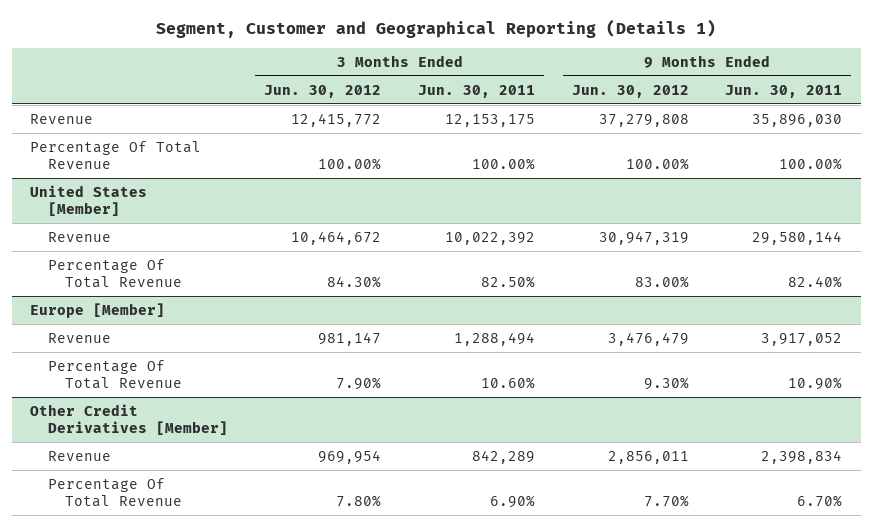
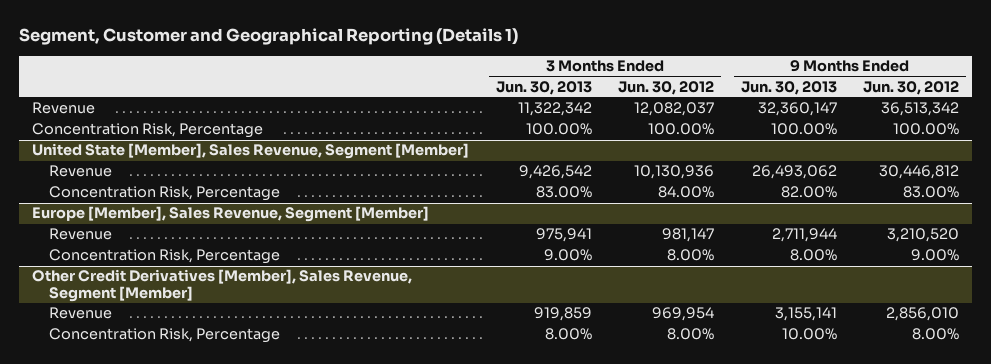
- | 3 Months Ended Jun. 30, 2012 | 3 Months Ended Jun. 30, 2011 | 9 Months Ended Jun. 30, 2012 | 9 Months Ended Jun. 30, 2011
+ | 3 Months Ended Jun. 30, 2013 | 3 Months Ended Jun. 30, 2012 | 9 Months Ended Jun. 30, 2013 | 9 Months Ended Jun. 30, 2012
- Revenue | 12,415,772 | 12,153,175 | 37,279,808 | 35,896,030
- Percentage Of Total Revenue | 100.00% | 100.00% | 100.00% | 100.00%
- United States [Member]
- Revenue | 10,464,672 | 10,022,392 | 30,947,319 | 29,580,144
- Percentage Of Total Revenue | 84.30% | 82.50% | 83.00% | 82.40%
- Europe [Member]
- Revenue | 981,147 | 1,288,494 | 3,476,479 | 3,917,052
- Percentage Of Total Revenue | 7.90% | 10.60% | 9.30% | 10.90%
- Other Credit Derivatives [Member]
- Revenue | 969,954 | 842,289 | 2,856,011 | 2,398,834
- Percentage Of Total Revenue | 7.80% | 6.90% | 7.70% | 6.70%
+ Revenue | 11,322,342 | 12,082,037 | 32,360,147 | 36,513,342
+ Concentration Risk, Percentage | 100.00% | 100.00% | 100.00% | 100.00%
+ United State [Member], Sales Revenue, Segment [Member]
+ Revenue | 9,426,542 | 10,130,936 | 26,493,062 | 30,446,812
+ Concentration Risk, Percentage | 83.00% | 84.00% | 82.00% | 83.00%
+ Europe [Member], Sales Revenue, Segment [Member]
+ Revenue | 975,941 | 981,147 | 2,711,944 | 3,210,520
+ Concentration Risk, Percentage | 9.00% | 8.00% | 8.00% | 9.00%
+ Other Credit Derivatives [Member], Sales Revenue, Segment [Member]
+ Revenue | 919,859 | 969,954 | 3,155,141 | 2,856,010
+ Concentration Risk, Percentage | 8.00% | 8.00% | 10.00% | 8.00%

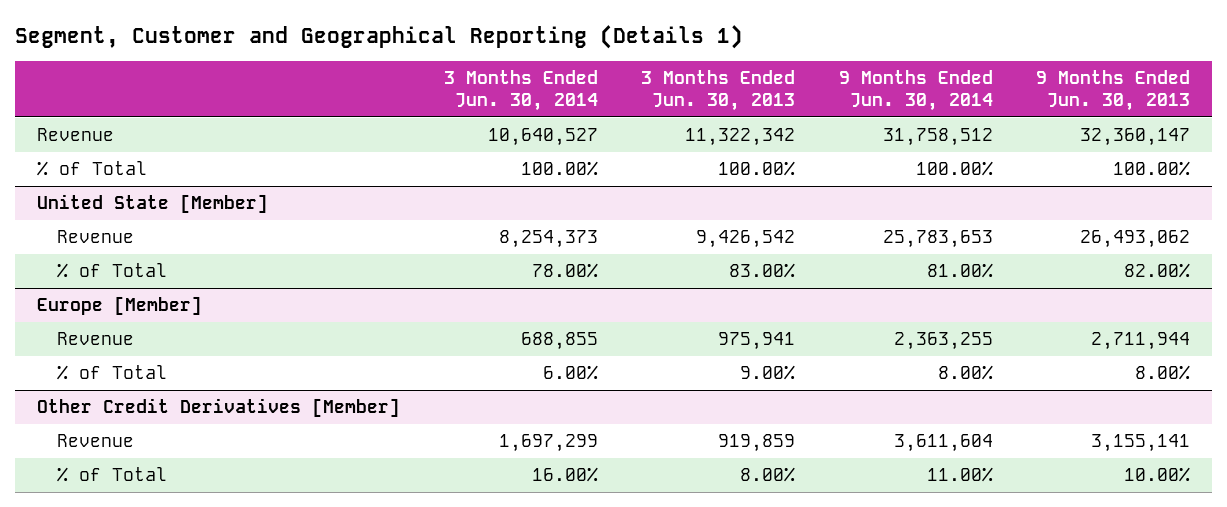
- | 3 Months Ended Jun. 30, 2013 | 3 Months Ended Jun. 30, 2012 | 9 Months Ended Jun. 30, 2013 | 9 Months Ended Jun. 30, 2012
+ | 3 Months Ended Jun. 30, 2014 | 3 Months Ended Jun. 30, 2013 | 9 Months Ended Jun. 30, 2014 | 9 Months Ended Jun. 30, 2013
- Concentration Risk, Percentage | 100.00% | 100.00% | 100.00% | 100.00%
- United State [Member], Sales Revenue, Segment [Member]
+ % of Total | 100.00% | 100.00% | 100.00% | 100.00%
+ United State [Member]
- Concentration Risk, Percentage | 83.00% | 84.00% | 82.00% | 83.00%
- Europe [Member], Sales Revenue, Segment [Member]
+ % of Total | 78.00% | 83.00% | 81.00% | 82.00%
+ Europe [Member]
- Concentration Risk, Percentage | 9.00% | 8.00% | 8.00% | 9.00%
- Other Credit Derivatives [Member], Sales Revenue, Segment [Member]
+ % of Total | 6.00% | 9.00% | 8.00% | 8.00%
+ Other Credit Derivatives [Member]
- Concentration Risk, Percentage | 8.00% | 8.00% | 10.00% | 8.00%
+ % of Total | 16.00% | 8.00% | 11.00% | 10.00%

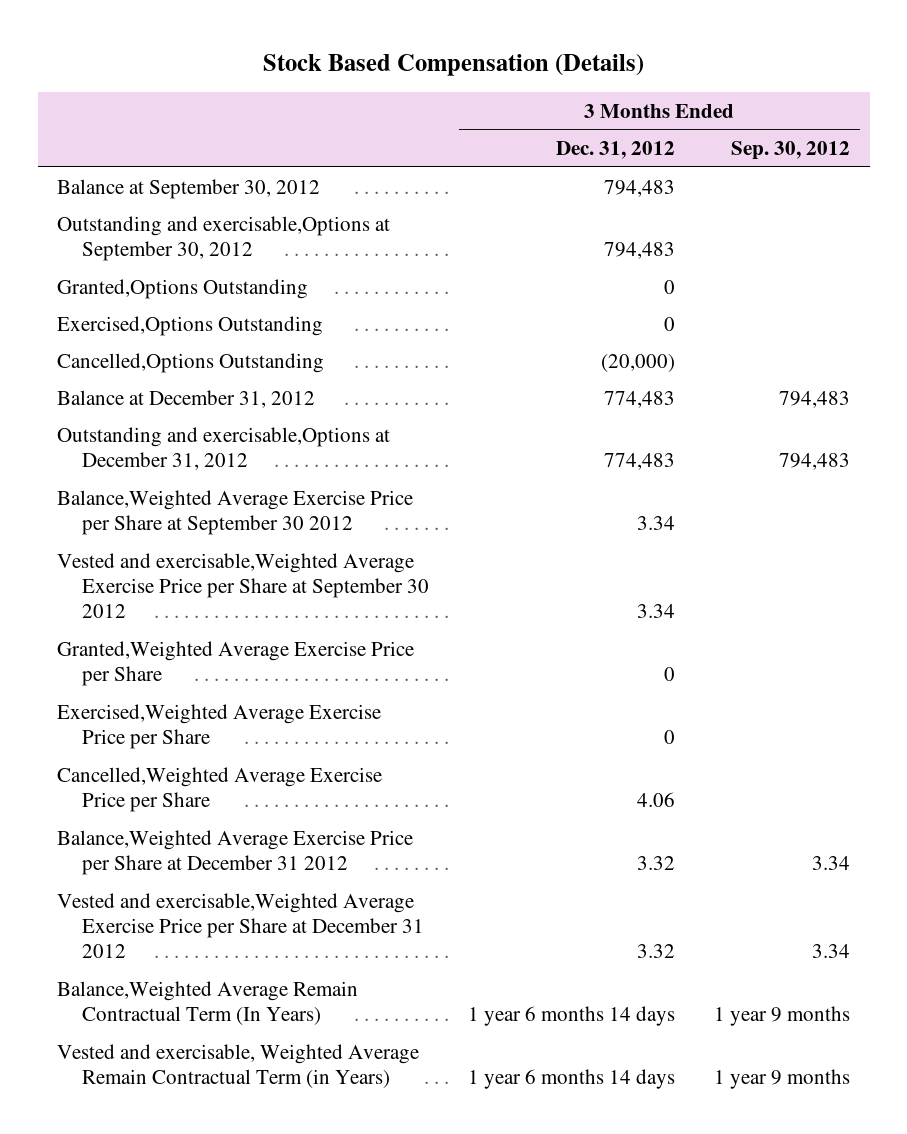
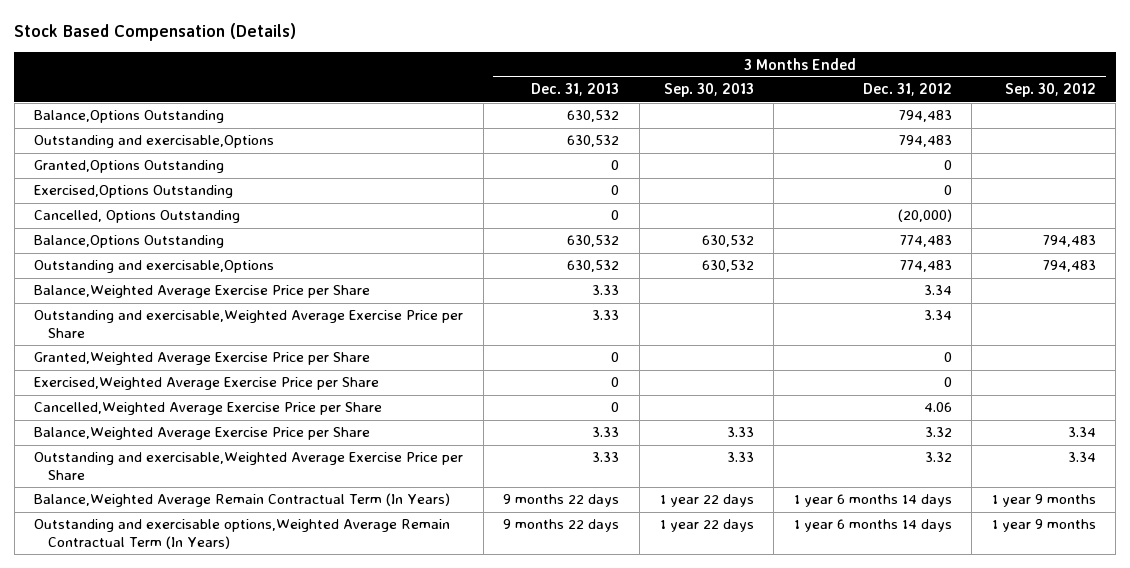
- | 3 Months Ended Dec. 31, 2012 | 3 Months Ended Sep. 30, 2012
+ | 3 Months Ended Dec. 31, 2013 | 3 Months Ended Sep. 30, 2013 | 3 Months Ended Dec. 31, 2012 | 3 Months Ended Sep. 30, 2012
- Balance at September 30, 2012 | 794,483 |
- Outstanding and exercisable,Options at September 30, 2012 | 794,483 |
+ Balance,Options Outstanding | 630,532 | | 794,483 |
+ Outstanding and exercisable,Options | 630,532 | | 794,483 |
- Cancelled,Options Outstanding | (20,000) |
- Balance at December 31, 2012 | 774,483 | 794,483
- Outstanding and exercisable,Options at December 31, 2012 | 774,483 | 794,483
- Balance,Weighted Average Exercise Price per Share at September 30 2012 | 3.34 |
- Vested and exercisable,Weighted Average Exercise Price per Share at September 30 2012 | 3.34 |
+ Cancelled, Options Outstanding | 0 | | (20,000) |
+ Balance,Options Outstanding | 630,532 | 630,532 | 774,483 | 794,483
+ Outstanding and exercisable,Options | 630,532 | 630,532 | 774,483 | 794,483
+ Balance,Weighted Average Exercise Price per Share | 3.33 | | 3.34 |
+ Outstanding and exercisable,Weighted Average Exercise Price per Share | 3.33 | | 3.34 |
- Balance,Weighted Average Exercise Price per Share at December 31 2012 | 3.32 | 3.34
- Vested and exercisable,Weighted Average Exercise Price per Share at December 31 2012 | 3.32 | 3.34
+ Balance,Weighted Average Exercise Price per Share | 3.33 | 3.33 | 3.32 | 3.34
+ Outstanding and exercisable,Weighted Average Exercise Price per Share | 3.33 | 3.33 | 3.32 | 3.34
- Vested and exercisable, Weighted Average Remain Contractual Term (in Years) | 1 year 6 months 14 days | 1 year 9 months
+ Outstanding and exercisable options,Weighted Average Remain Contractual Term (In Years) | 9 months 22 days | 1 year 22 days | 1 year 6 months 14 days | 1 year 9 months

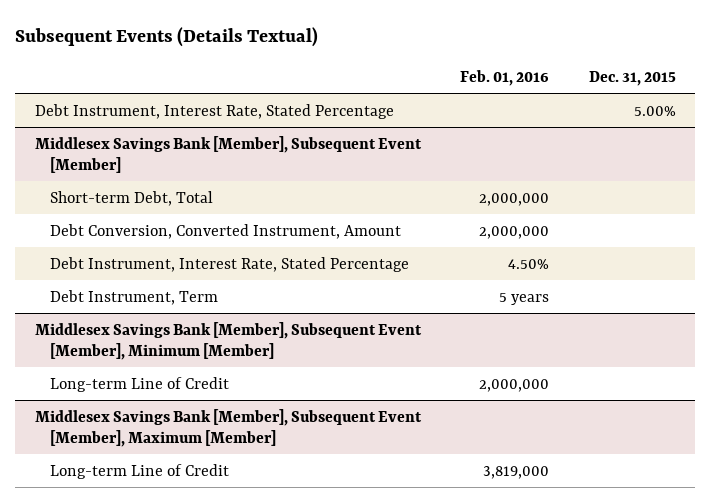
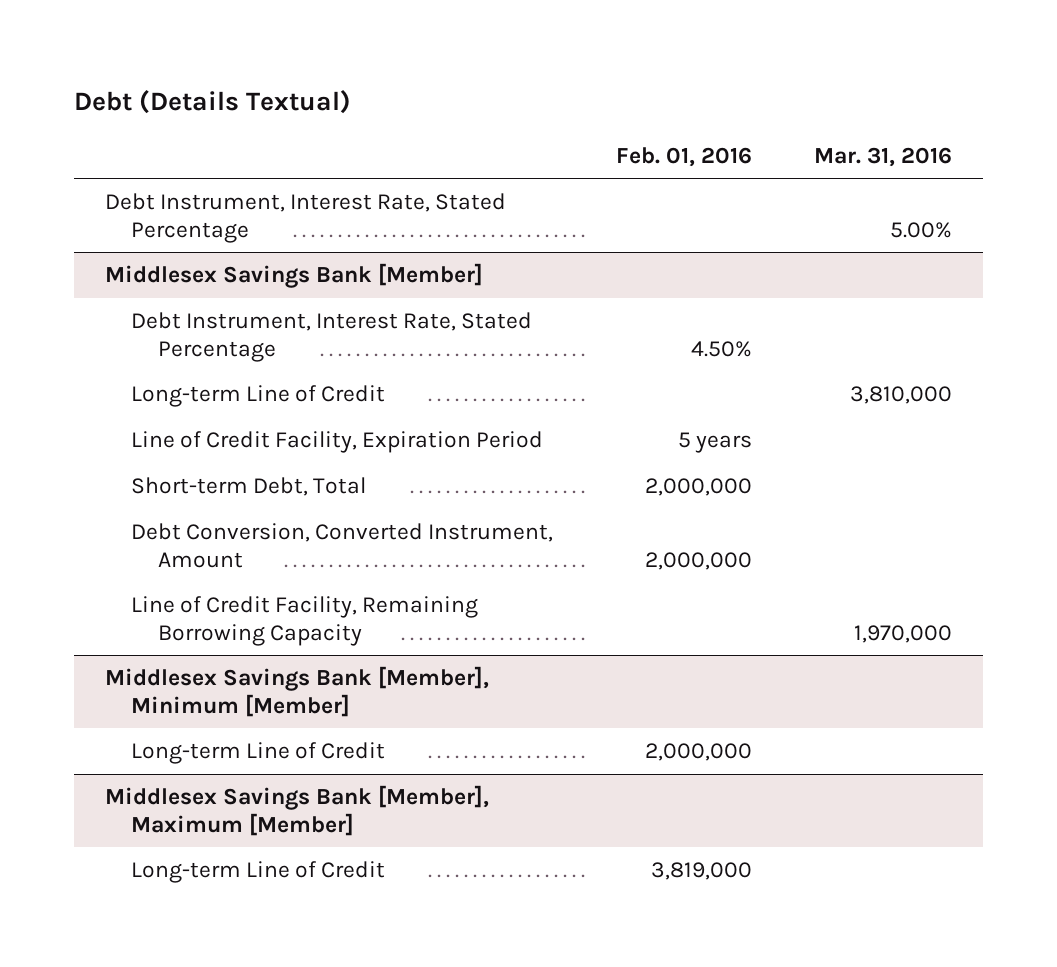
- Subsequent Events (Details Textual)
+ Debt (Details Textual)
- | Feb. 01, 2016 | Dec. 31, 2015
+ | Feb. 01, 2016 | Mar. 31, 2016
- Middlesex Savings Bank [Member], Subsequent Event [Member]
+ Middlesex Savings Bank [Member]
+ Debt Instrument, Interest Rate, Stated Percentage | 4.50% |
+ Long-term Line of Credit | | 3,810,000
+ Line of Credit Facility, Expiration Period | 5 years |
- Debt Instrument, Interest Rate, Stated Percentage | 4.50% |
- Debt Instrument, Term | 5 years |
- Middlesex Savings Bank [Member], Subsequent Event [Member], Minimum [Member]
+ Line of Credit Facility, Remaining Borrowing Capacity | | 1,970,000
+ Middlesex Savings Bank [Member], Minimum [Member]
- Middlesex Savings Bank [Member], Subsequent Event [Member], Maximum [Member]
+ Middlesex Savings Bank [Member], Maximum [Member]

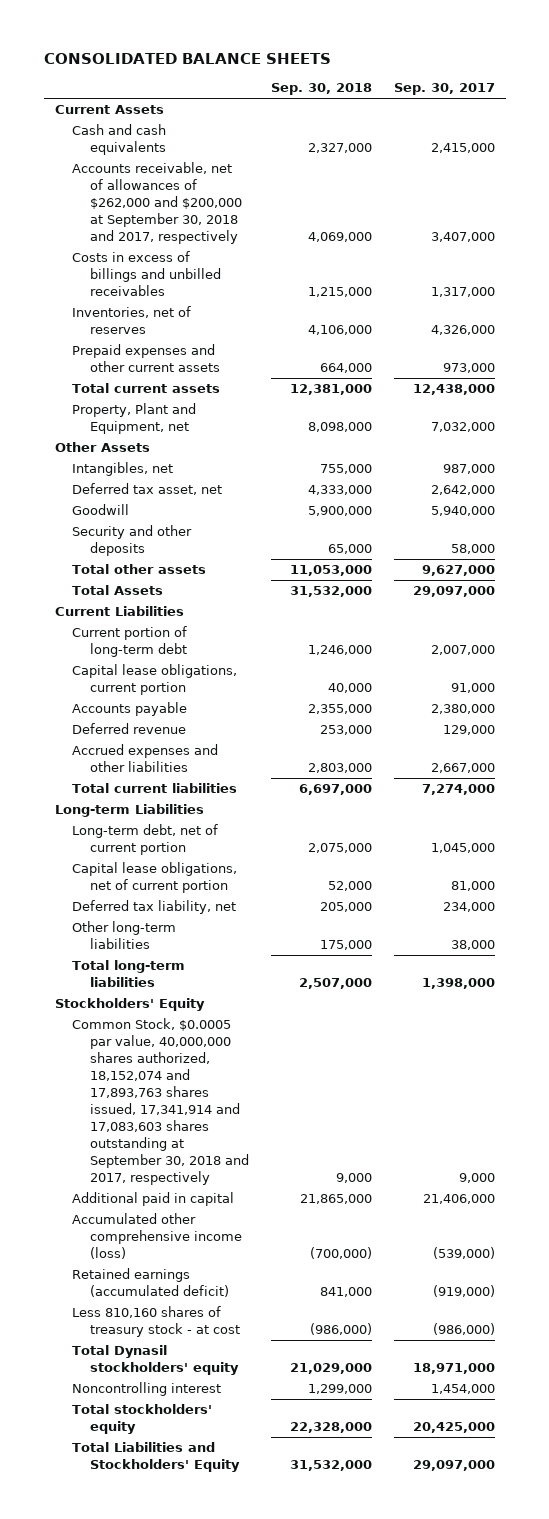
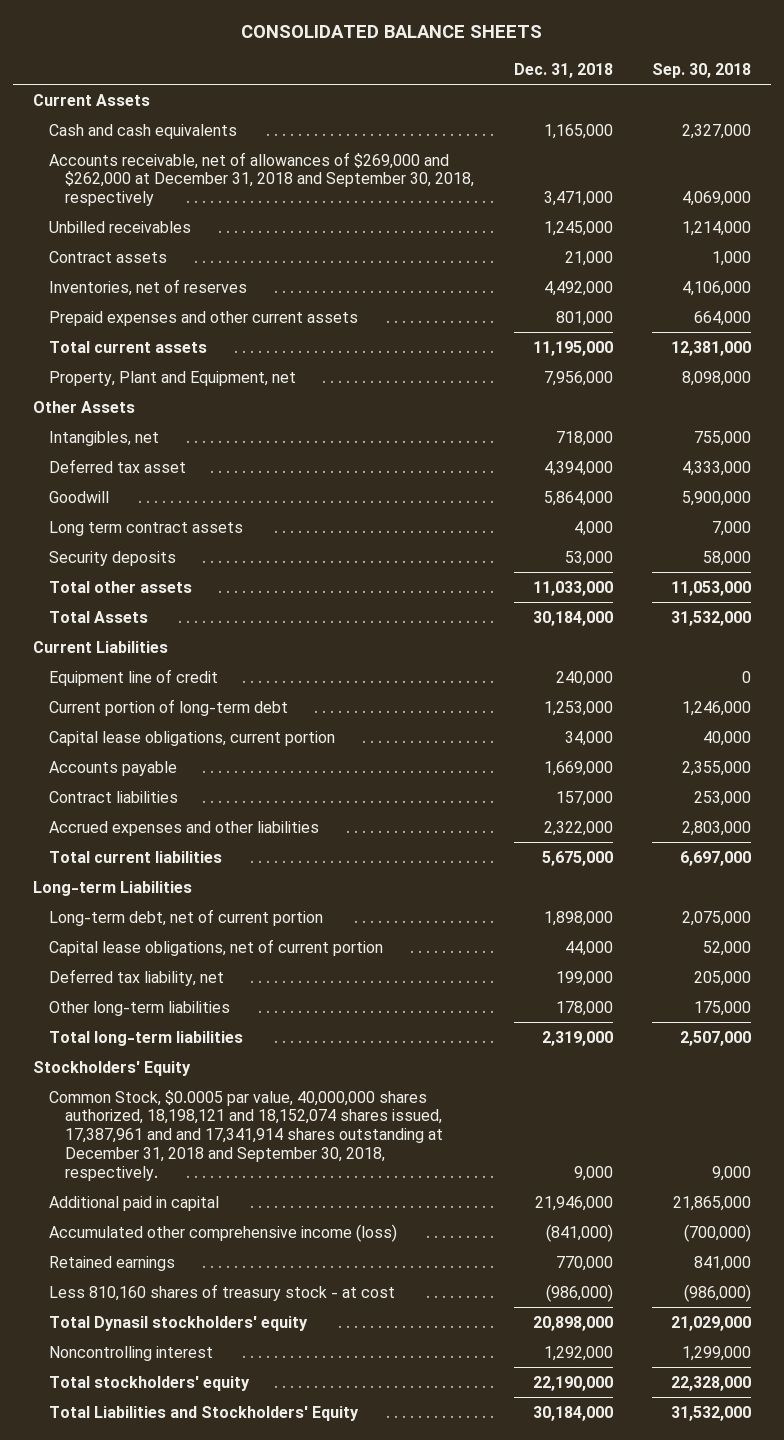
- | Sep. 30, 2018 | Sep. 30, 2017
+ | Dec. 31, 2018 | Sep. 30, 2018
- Accounts receivable, net of allowances of $262,000 and $200,000 at September 30, 2018 and 2017, respectively | 4,069,000 | 3,407,000
- Costs in excess of billings and unbilled receivables | 1,215,000 | 1,317,000
+ Accounts receivable, net of allowances of $269,000 and $262,000 at December 31, 2018 and September 30, 2018, respectively | 3,471,000 | 4,069,000
+ Unbilled receivables | 1,245,000 | 1,214,000
+ Contract assets | 21,000 | 1,000
- Deferred tax asset, net | 4,333,000 | 2,642,000
+ Deferred tax asset | 4,394,000 | 4,333,000
- Security and other deposits | 65,000 | 58,000
+ Long term contract assets | 4,000 | 7,000
+ Security deposits | 53,000 | 58,000
+ Equipment line of credit | 240,000 | 0
- Deferred revenue | 253,000 | 129,000
+ Contract liabilities | 157,000 | 253,000
- Common Stock, $0.0005 par value, 40,000,000 shares authorized, 18,152,074 and 17,893,763 shares issued, 17,341,914 and 17,083,603 shares outstanding at September 30, 2018 and 2017, respectively | 9,000 | 9,000
+ Common Stock, $0.0005 par value, 40,000,000 shares authorized, 18,198,121 and 18,152,074 shares issued, 17,387,961 and and 17,341,914 shares outstanding at December 31, 2018 and September 30, 2018, respectively. | 9,000 | 9,000
- Retained earnings (accumulated deficit) | 841,000 | (919,000)
+ Retained earnings | 770,000 | 841,000

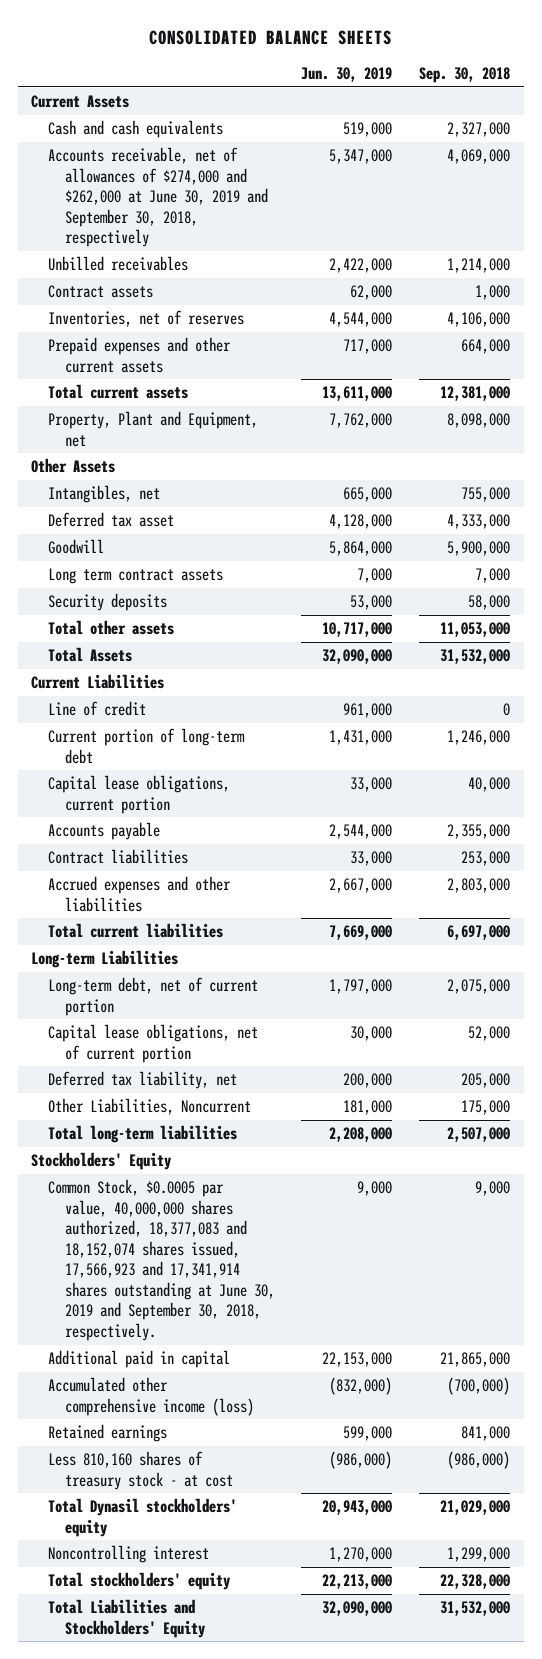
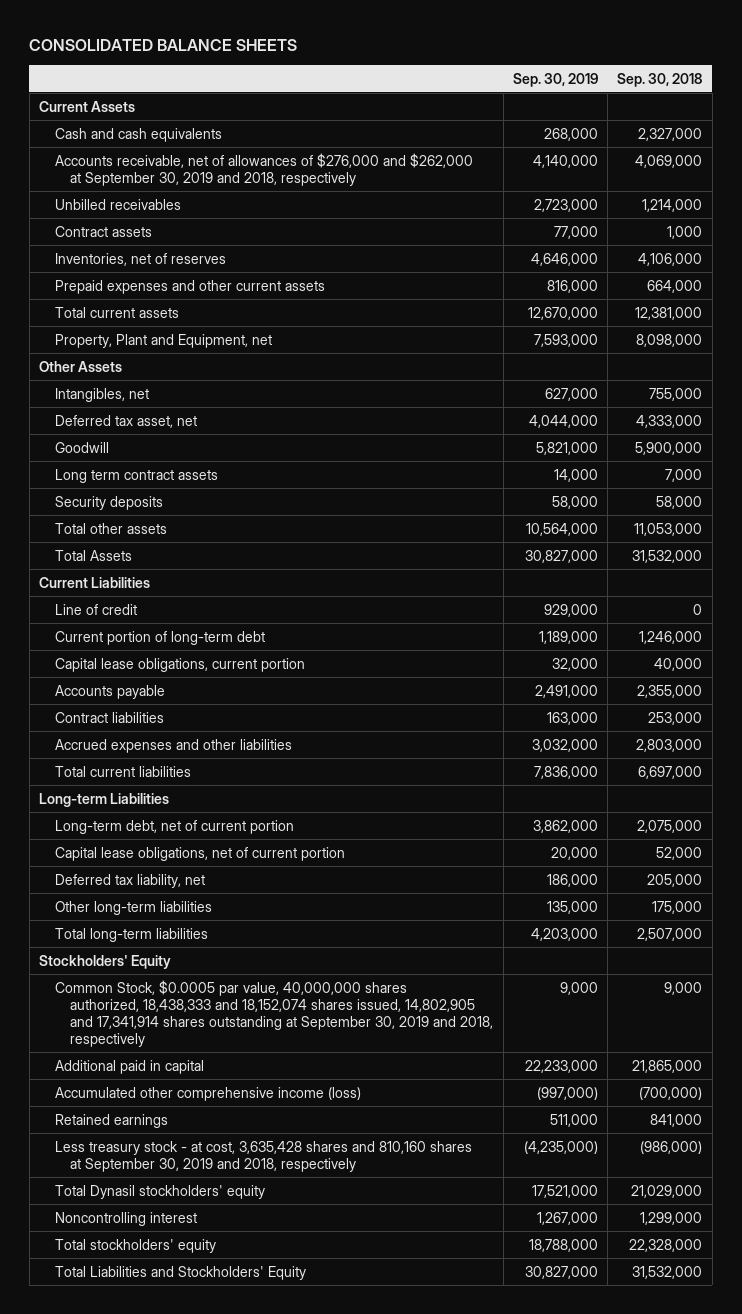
- | Jun. 30, 2019 | Sep. 30, 2018
+ | Sep. 30, 2019 | Sep. 30, 2018
- Accounts receivable, net of allowances of $274,000 and $262,000 at June 30, 2019 and September 30, 2018, respectively | 5,347,000 | 4,069,000
+ Accounts receivable, net of allowances of $276,000 and $262,000 at September 30, 2019 and 2018, respectively | 4,140,000 | 4,069,000
- Deferred tax asset | 4,128,000 | 4,333,000
+ Deferred tax asset, net | 4,044,000 | 4,333,000
- Other Liabilities, Noncurrent | 181,000 | 175,000
+ Other long-term liabilities | 135,000 | 175,000
- Common Stock, $0.0005 par value, 40,000,000 shares authorized, 18,377,083 and 18,152,074 shares issued, 17,566,923 and 17,341,914 shares outstanding at June 30, 2019 and September 30, 2018, respectively. | 9,000 | 9,000
+ Common Stock, $0.0005 par value, 40,000,000 shares authorized, 18,438,333 and 18,152,074 shares issued, 14,802,905 and 17,341,914 shares outstanding at September 30, 2019 and 2018, respectively | 9,000 | 9,000
- Less 810,160 shares of treasury stock - at cost | (986,000) | (986,000)
+ Less treasury stock - at cost, 3,635,428 shares and 810,160 shares at September 30, 2019 and 2018, respectively | (4,235,000) | (986,000)

